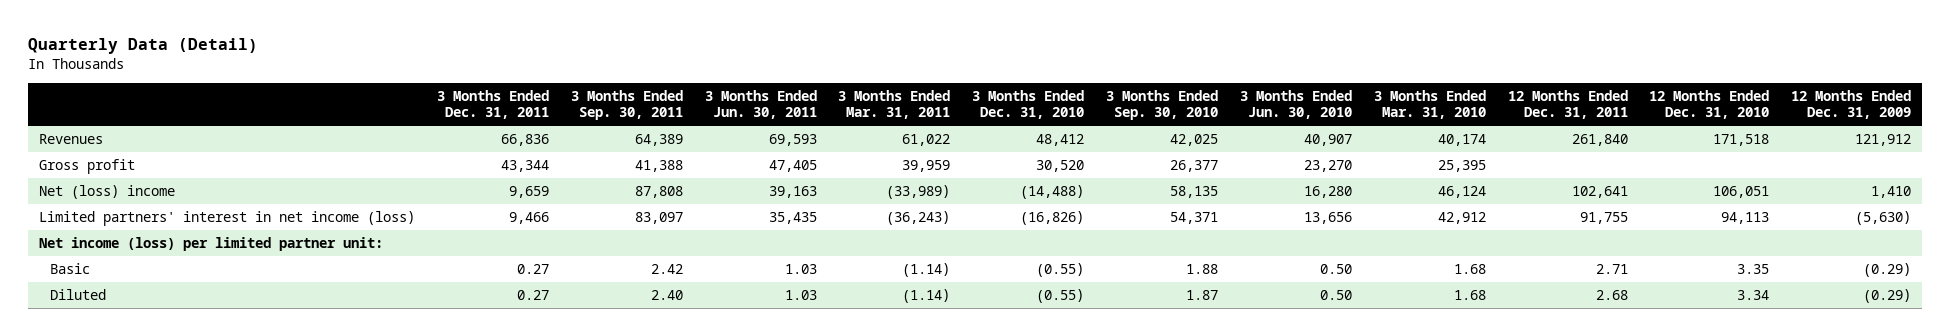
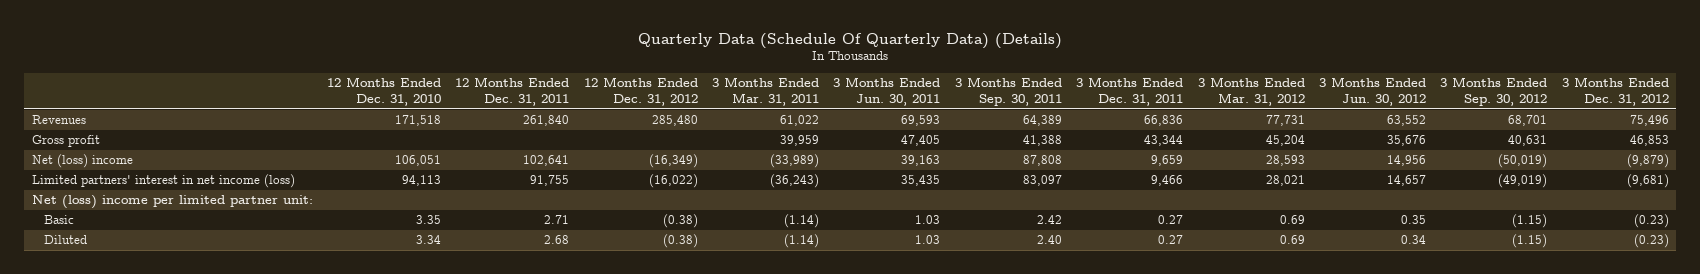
- Quarterly Data (Detail)
+ Quarterly Data (Schedule Of Quarterly Data) (Details)
- | 3 Months Ended Dec. 31, 2011 | 3 Months Ended Sep. 30, 2011 | 3 Months Ended Jun. 30, 2011 | 3 Months Ended Mar. 31, 2011 | 3 Months Ended Dec. 31, 2010 | 3 Months Ended Sep. 30, 2010 | 3 Months Ended Jun. 30, 2010 | 3 Months Ended Mar. 31, 2010 | 12 Months Ended Dec. 31, 2011 | 12 Months Ended Dec. 31, 2010 | 12 Months Ended Dec. 31, 2009
+ | 12 Months Ended Dec. 31, 2010 | 12 Months Ended Dec. 31, 2011 | 12 Months Ended Dec. 31, 2012 | 3 Months Ended Mar. 31, 2011 | 3 Months Ended Jun. 30, 2011 | 3 Months Ended Sep. 30, 2011 | 3 Months Ended Dec. 31, 2011 | 3 Months Ended Mar. 31, 2012 | 3 Months Ended Jun. 30, 2012 | 3 Months Ended Sep. 30, 2012 | 3 Months Ended Dec. 31, 2012
- Net income (loss) per limited partner unit:
+ Net (loss) income per limited partner unit:

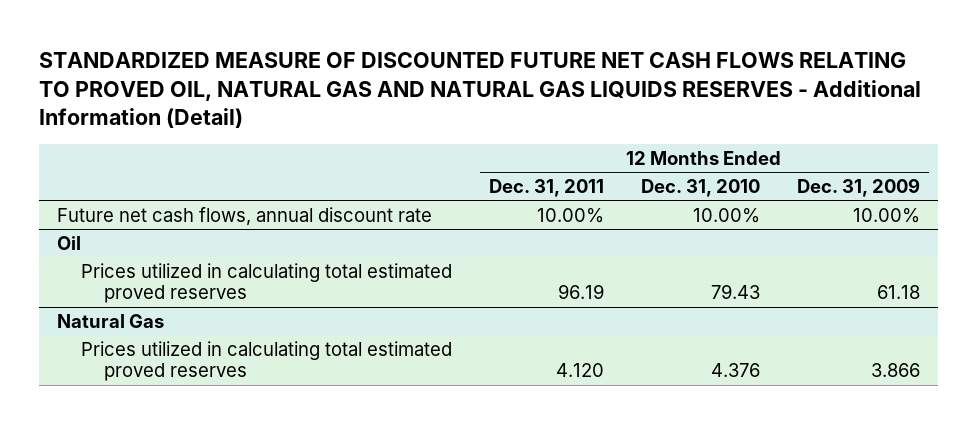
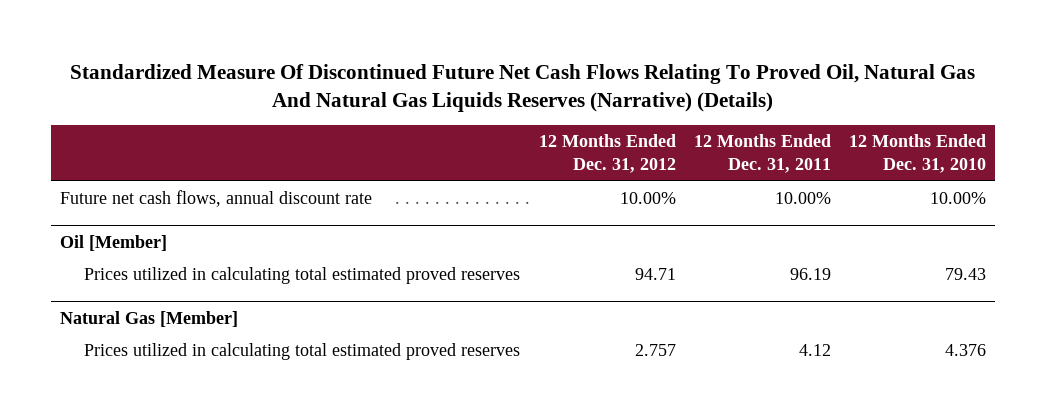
- STANDARDIZED MEASURE OF DISCOUNTED FUTURE NET CASH FLOWS RELATING TO PROVED OIL, NATURAL GAS AND NATURAL GAS LIQUIDS RESERVES - Additional Information (Detail)
+ Standardized Measure Of Discontinued Future Net Cash Flows Relating To Proved Oil, Natural Gas And Natural Gas Liquids Reserves (Narrative) (Details)
- | 12 Months Ended Dec. 31, 2011 | 12 Months Ended Dec. 31, 2010 | 12 Months Ended Dec. 31, 2009
+ | 12 Months Ended Dec. 31, 2012 | 12 Months Ended Dec. 31, 2011 | 12 Months Ended Dec. 31, 2010
- Oil
+ Oil [Member]
- Natural Gas
- Prices utilized in calculating total estimated proved reserves | 4.120 | 4.376 | 3.866
+ Natural Gas [Member]
+ Prices utilized in calculating total estimated proved reserves | 2.757 | 4.12 | 4.376

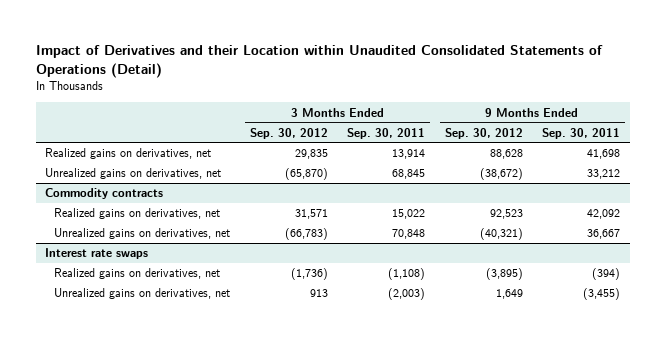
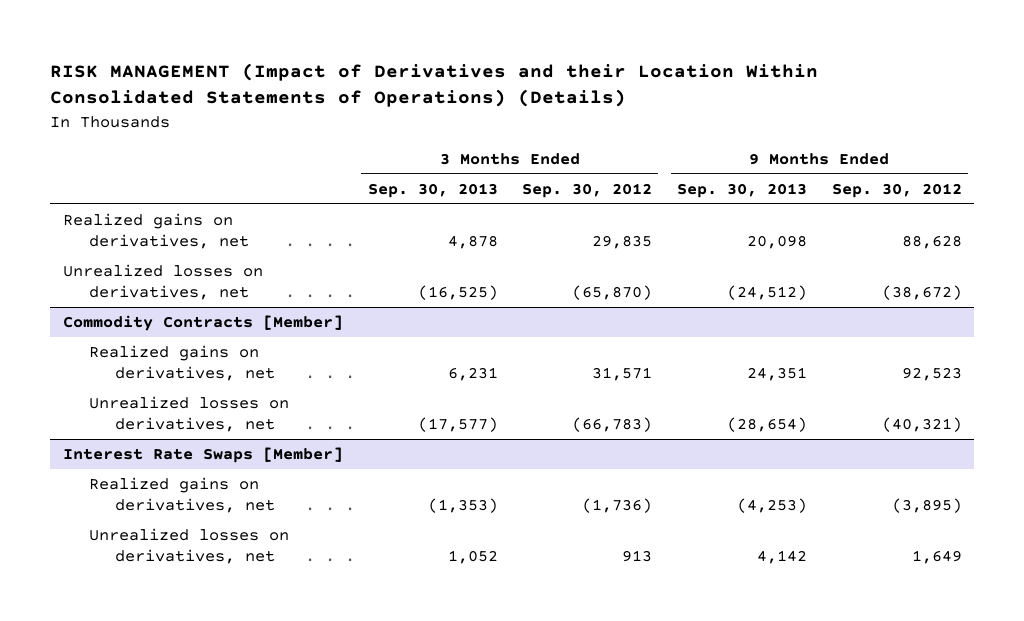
- Impact of Derivatives and their Location within Unaudited Consolidated Statements of Operations (Detail)
+ RISK MANAGEMENT (Impact of Derivatives and their Location Within Consolidated Statements of Operations) (Details)
- | 3 Months Ended Sep. 30, 2012 | 3 Months Ended Sep. 30, 2011 | 9 Months Ended Sep. 30, 2012 | 9 Months Ended Sep. 30, 2011
+ | 3 Months Ended Sep. 30, 2013 | 3 Months Ended Sep. 30, 2012 | 9 Months Ended Sep. 30, 2013 | 9 Months Ended Sep. 30, 2012
- Unrealized gains on derivatives, net | (65,870) | 68,845 | (38,672) | 33,212
- Commodity contracts
+ Unrealized losses on derivatives, net | (16,525) | (65,870) | (24,512) | (38,672)
+ Commodity Contracts [Member]
- Unrealized gains on derivatives, net | (66,783) | 70,848 | (40,321) | 36,667
- Interest rate swaps
+ Unrealized losses on derivatives, net | (17,577) | (66,783) | (28,654) | (40,321)
+ Interest Rate Swaps [Member]
- Unrealized gains on derivatives, net | 913 | (2,003) | 1,649 | (3,455)
+ Unrealized losses on derivatives, net | 1,052 | 913 | 4,142 | 1,649

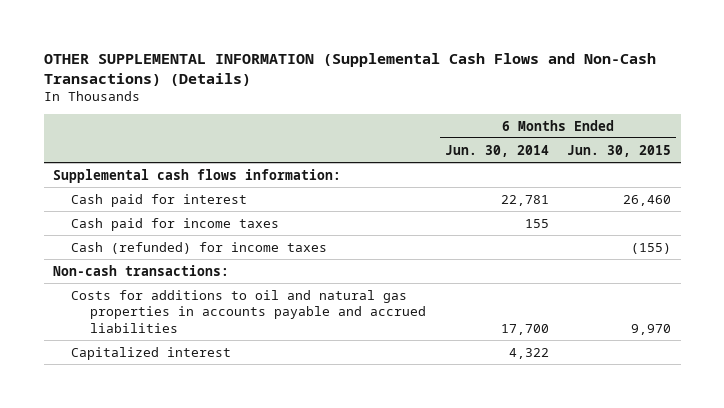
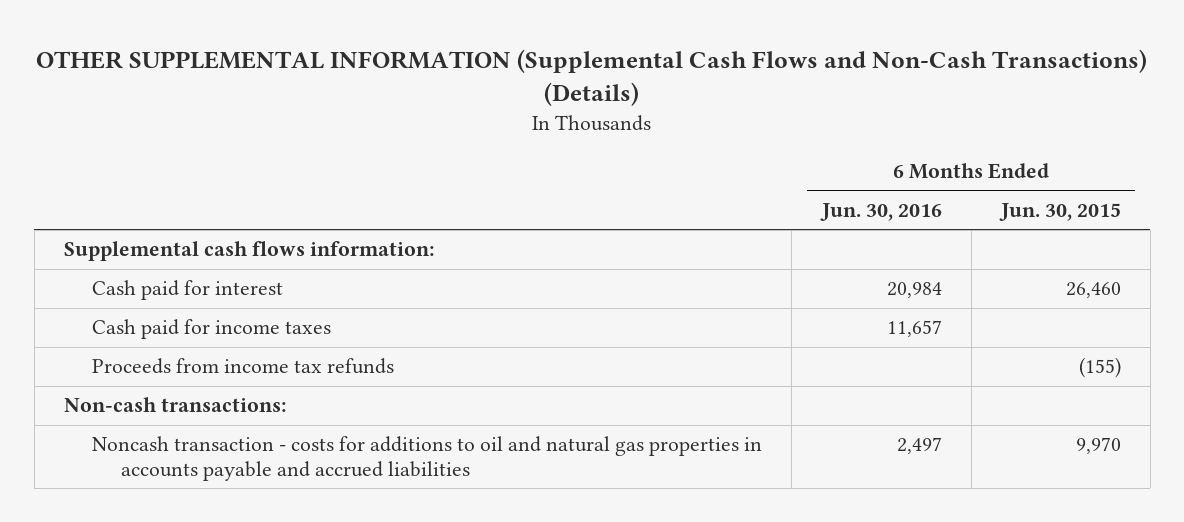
- | 6 Months Ended Jun. 30, 2014 | 6 Months Ended Jun. 30, 2015
+ | 6 Months Ended Jun. 30, 2016 | 6 Months Ended Jun. 30, 2015
- Cash (refunded) for income taxes | | (155)
+ Proceeds from income tax refunds | | (155)
- Costs for additions to oil and natural gas properties in accounts payable and accrued liabilities | 17,700 | 9,970
- Capitalized interest | 4,322 |
+ Noncash transaction - costs for additions to oil and natural gas properties in accounts payable and accrued liabilities | 2,497 | 9,970

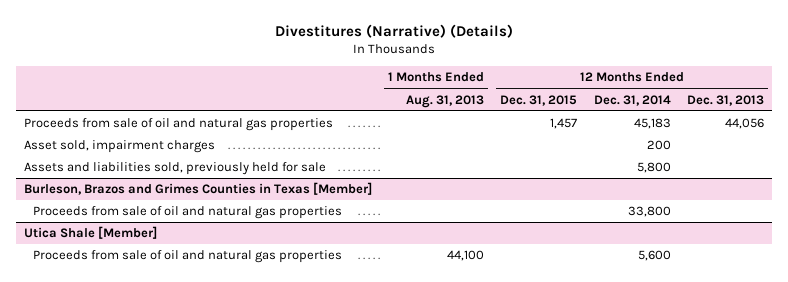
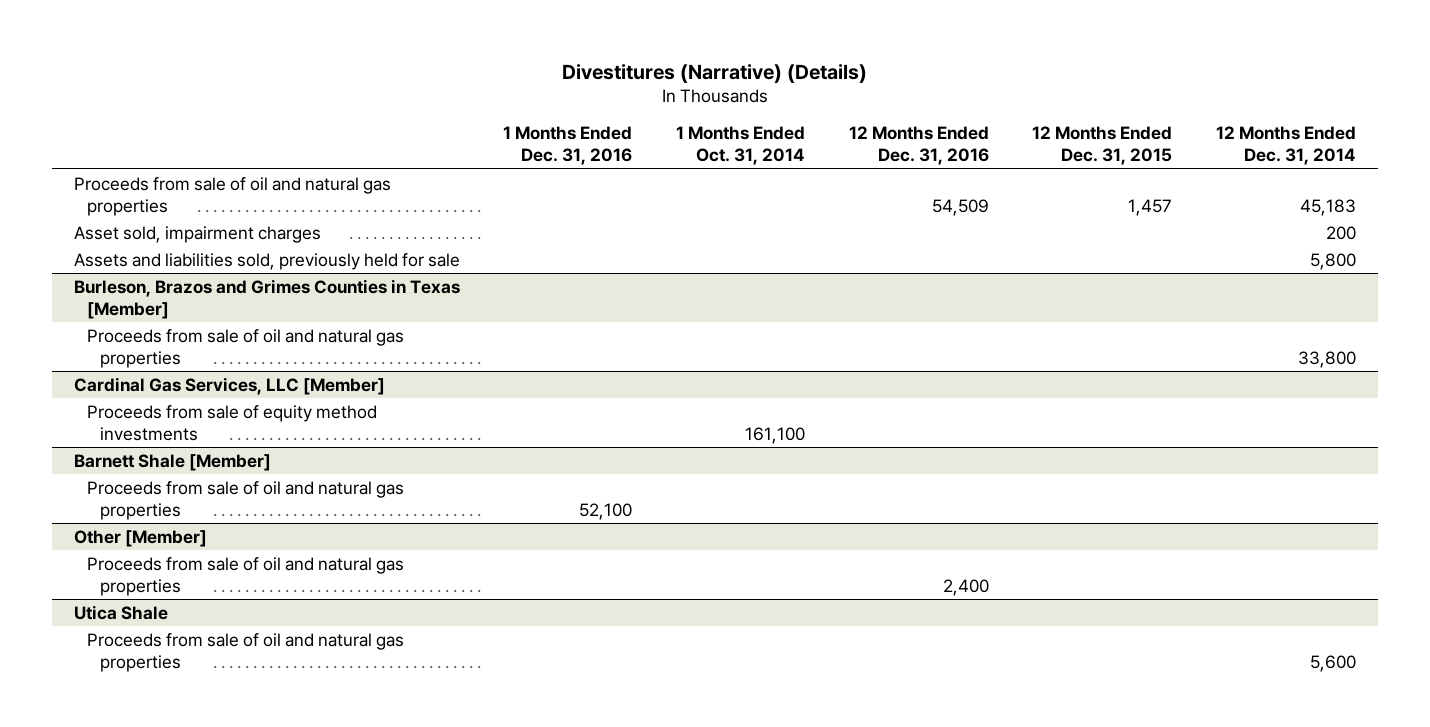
- | 1 Months Ended Aug. 31, 2013 | 12 Months Ended Dec. 31, 2015 | 12 Months Ended Dec. 31, 2014 | 12 Months Ended Dec. 31, 2013
+ | 1 Months Ended Dec. 31, 2016 | 1 Months Ended Oct. 31, 2014 | 12 Months Ended Dec. 31, 2016 | 12 Months Ended Dec. 31, 2015 | 12 Months Ended Dec. 31, 2014
- Utica Shale [Member]
+ Cardinal Gas Services, LLC [Member]
+ Proceeds from sale of equity method investments | | 161,100 | | |
+ Barnett Shale [Member]
+ Proceeds from sale of oil and natural gas properties | 52,100 | | | |
+ Other [Member]
+ Proceeds from sale of oil and natural gas properties | | | 2,400 | |
+ Utica Shale

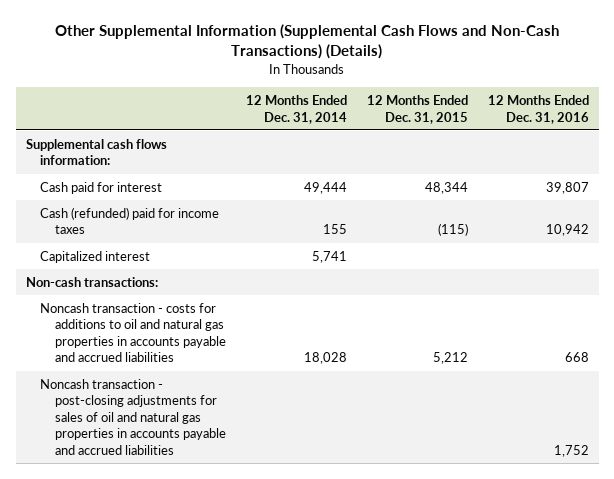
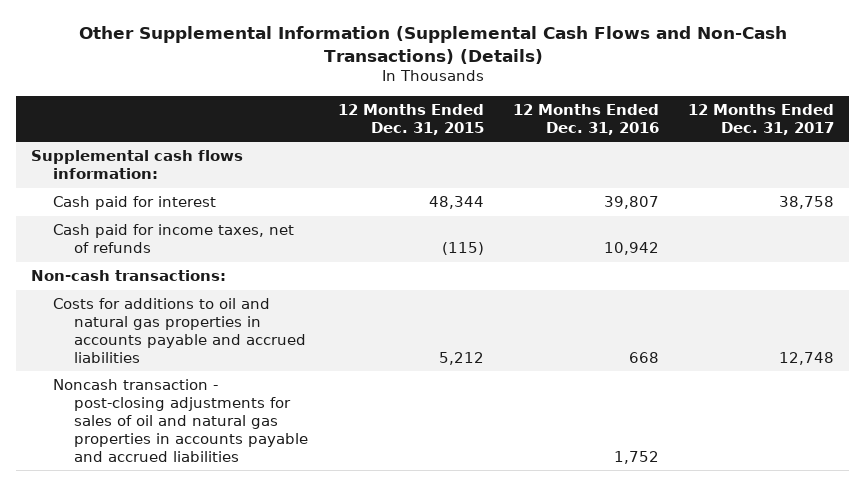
- | 12 Months Ended Dec. 31, 2014 | 12 Months Ended Dec. 31, 2015 | 12 Months Ended Dec. 31, 2016
+ | 12 Months Ended Dec. 31, 2015 | 12 Months Ended Dec. 31, 2016 | 12 Months Ended Dec. 31, 2017
- Cash (refunded) paid for income taxes | 155 | (115) | 10,942
- Capitalized interest | 5,741 | |
+ Cash paid for income taxes, net of refunds | (115) | 10,942 |
- Noncash transaction - costs for additions to oil and natural gas properties in accounts payable and accrued liabilities | 18,028 | 5,212 | 668
+ Costs for additions to oil and natural gas properties in accounts payable and accrued liabilities | 5,212 | 668 | 12,748

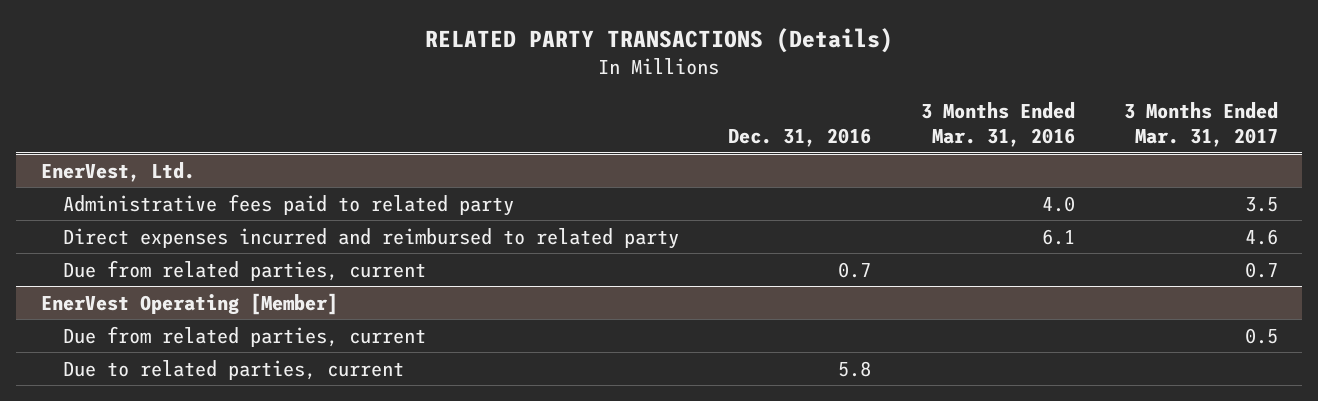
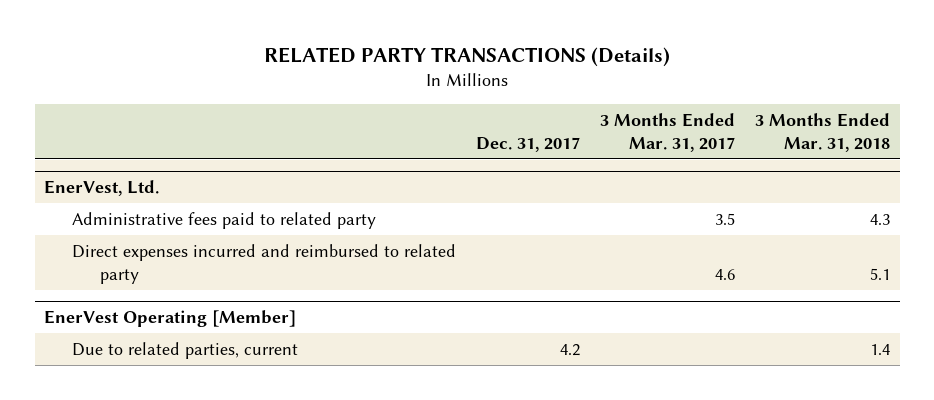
- | Dec. 31, 2016 | 3 Months Ended Mar. 31, 2016 | 3 Months Ended Mar. 31, 2017
+ | Dec. 31, 2017 | 3 Months Ended Mar. 31, 2017 | 3 Months Ended Mar. 31, 2018
@ EnerVest, Ltd.
- Due from related parties, current | 0.7 | | 0.7
@ EnerVest Operating [Member]
- Due from related parties, current | | | 0.5

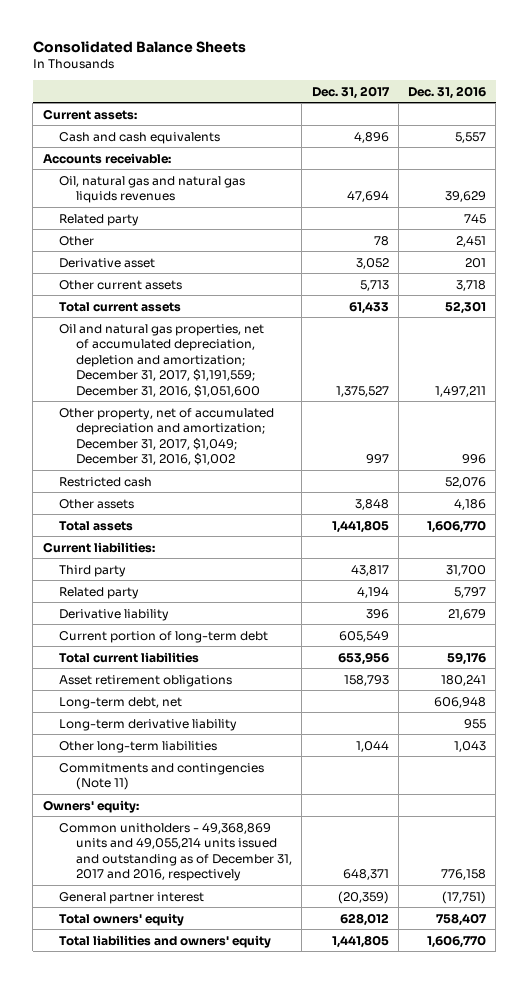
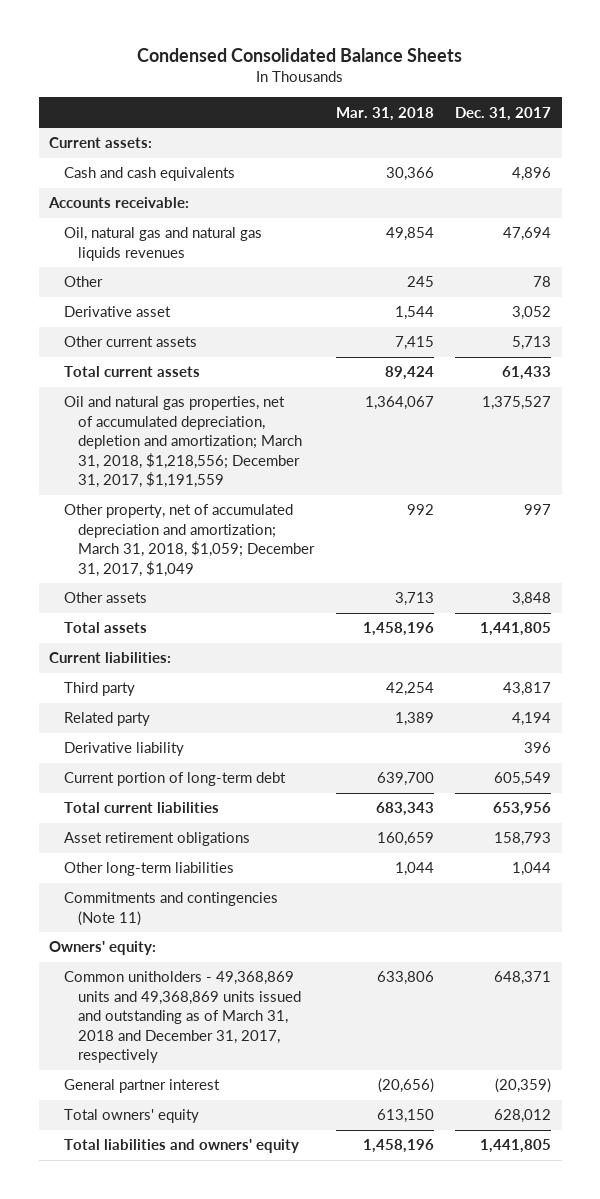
- Consolidated Balance Sheets
+ Condensed Consolidated Balance Sheets
- | Dec. 31, 2017 | Dec. 31, 2016
+ | Mar. 31, 2018 | Dec. 31, 2017
- Related party | | 745
- Oil and natural gas properties, net of accumulated depreciation, depletion and amortization; December 31, 2017, $1,191,559; December 31, 2016, $1,051,600 | 1,375,527 | 1,497,211
- Other property, net of accumulated depreciation and amortization; December 31, 2017, $1,049; December 31, 2016, $1,002 | 997 | 996
- Restricted cash | | 52,076
+ Oil and natural gas properties, net of accumulated depreciation, depletion and amortization; March 31, 2018, $1,218,556; December 31, 2017, $1,191,559 | 1,364,067 | 1,375,527
+ Other property, net of accumulated depreciation and amortization; March 31, 2018, $1,059; December 31, 2017, $1,049 | 992 | 997
- Long-term debt, net | | 606,948
- Long-term derivative liability | | 955
- Common unitholders - 49,368,869 units and 49,055,214 units issued and outstanding as of December 31, 2017 and 2016, respectively | 648,371 | 776,158
+ Common unitholders - 49,368,869 units and 49,368,869 units issued and outstanding as of March 31, 2018 and December 31, 2017, respectively | 633,806 | 648,371

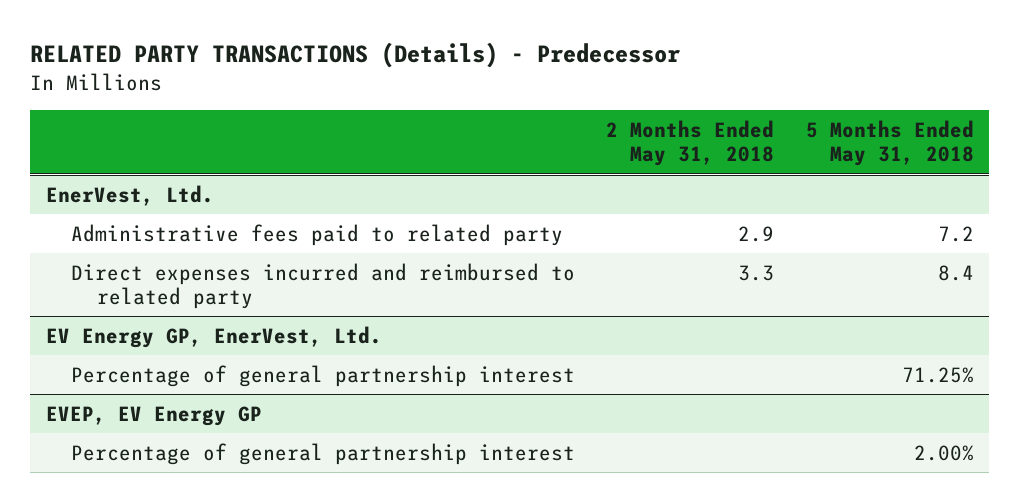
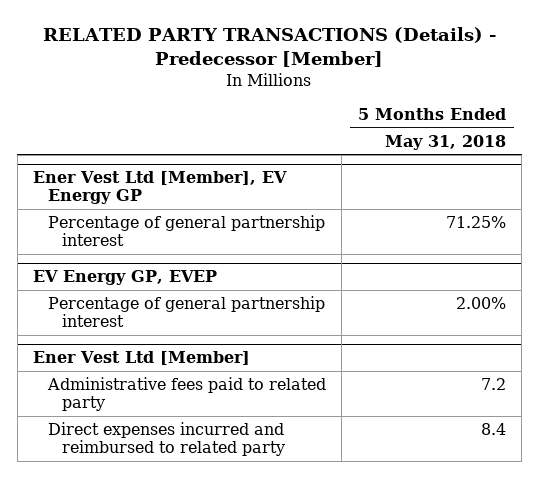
- RELATED PARTY TRANSACTIONS (Details) - Predecessor
+ RELATED PARTY TRANSACTIONS (Details) - Predecessor [Member]
- | 2 Months Ended May 31, 2018 | 5 Months Ended May 31, 2018
+ | 5 Months Ended May 31, 2018
- EnerVest, Ltd.
- Administrative fees paid to related party | 2.9 | 7.2
- Direct expenses incurred and reimbursed to related party | 3.3 | 8.4
- EV Energy GP, EnerVest, Ltd.
+ Ener Vest Ltd [Member], EV Energy GP
- EVEP, EV Energy GP
+ EV Energy GP, EVEP
+ Ener Vest Ltd [Member]
+ Administrative fees paid to related party | 7.2
+ Direct expenses incurred and reimbursed to related party | 8.4

